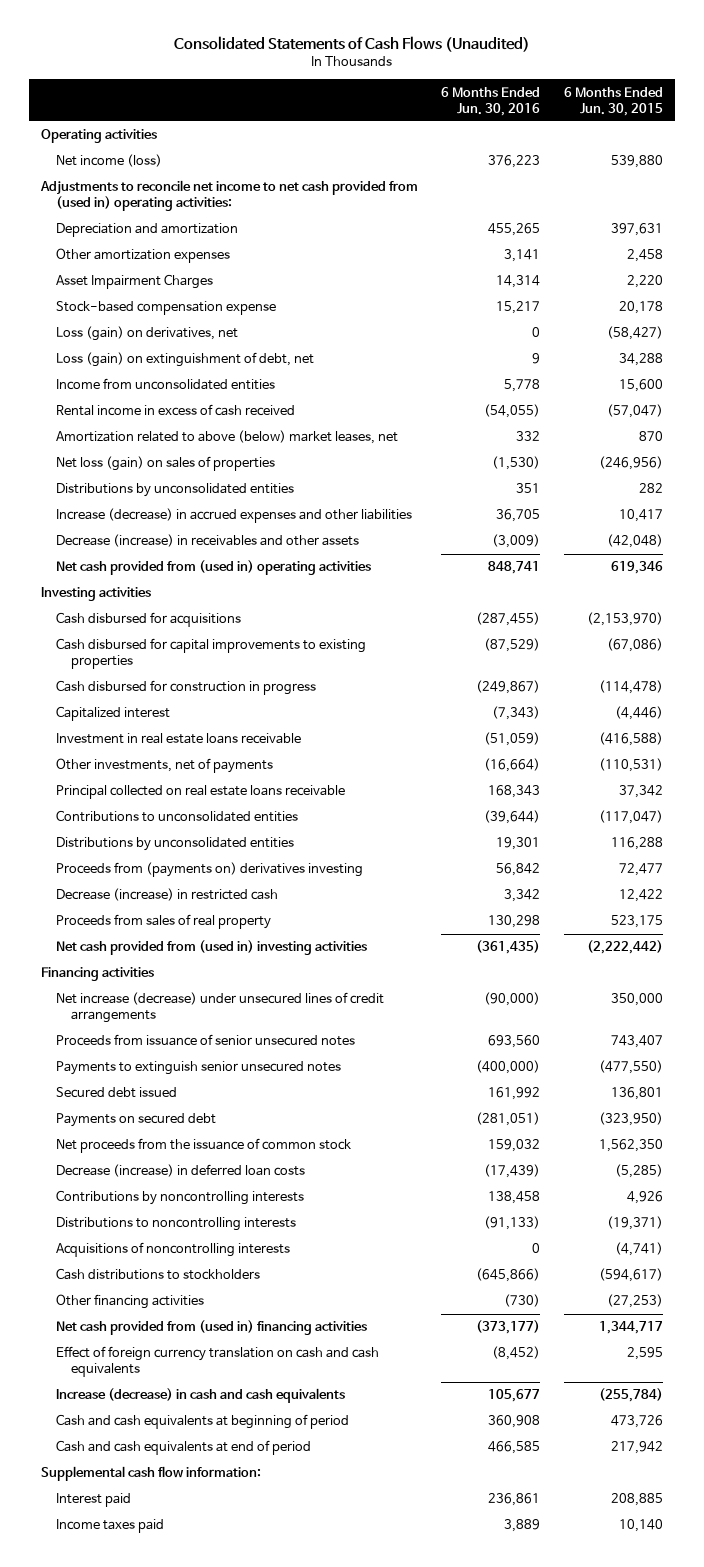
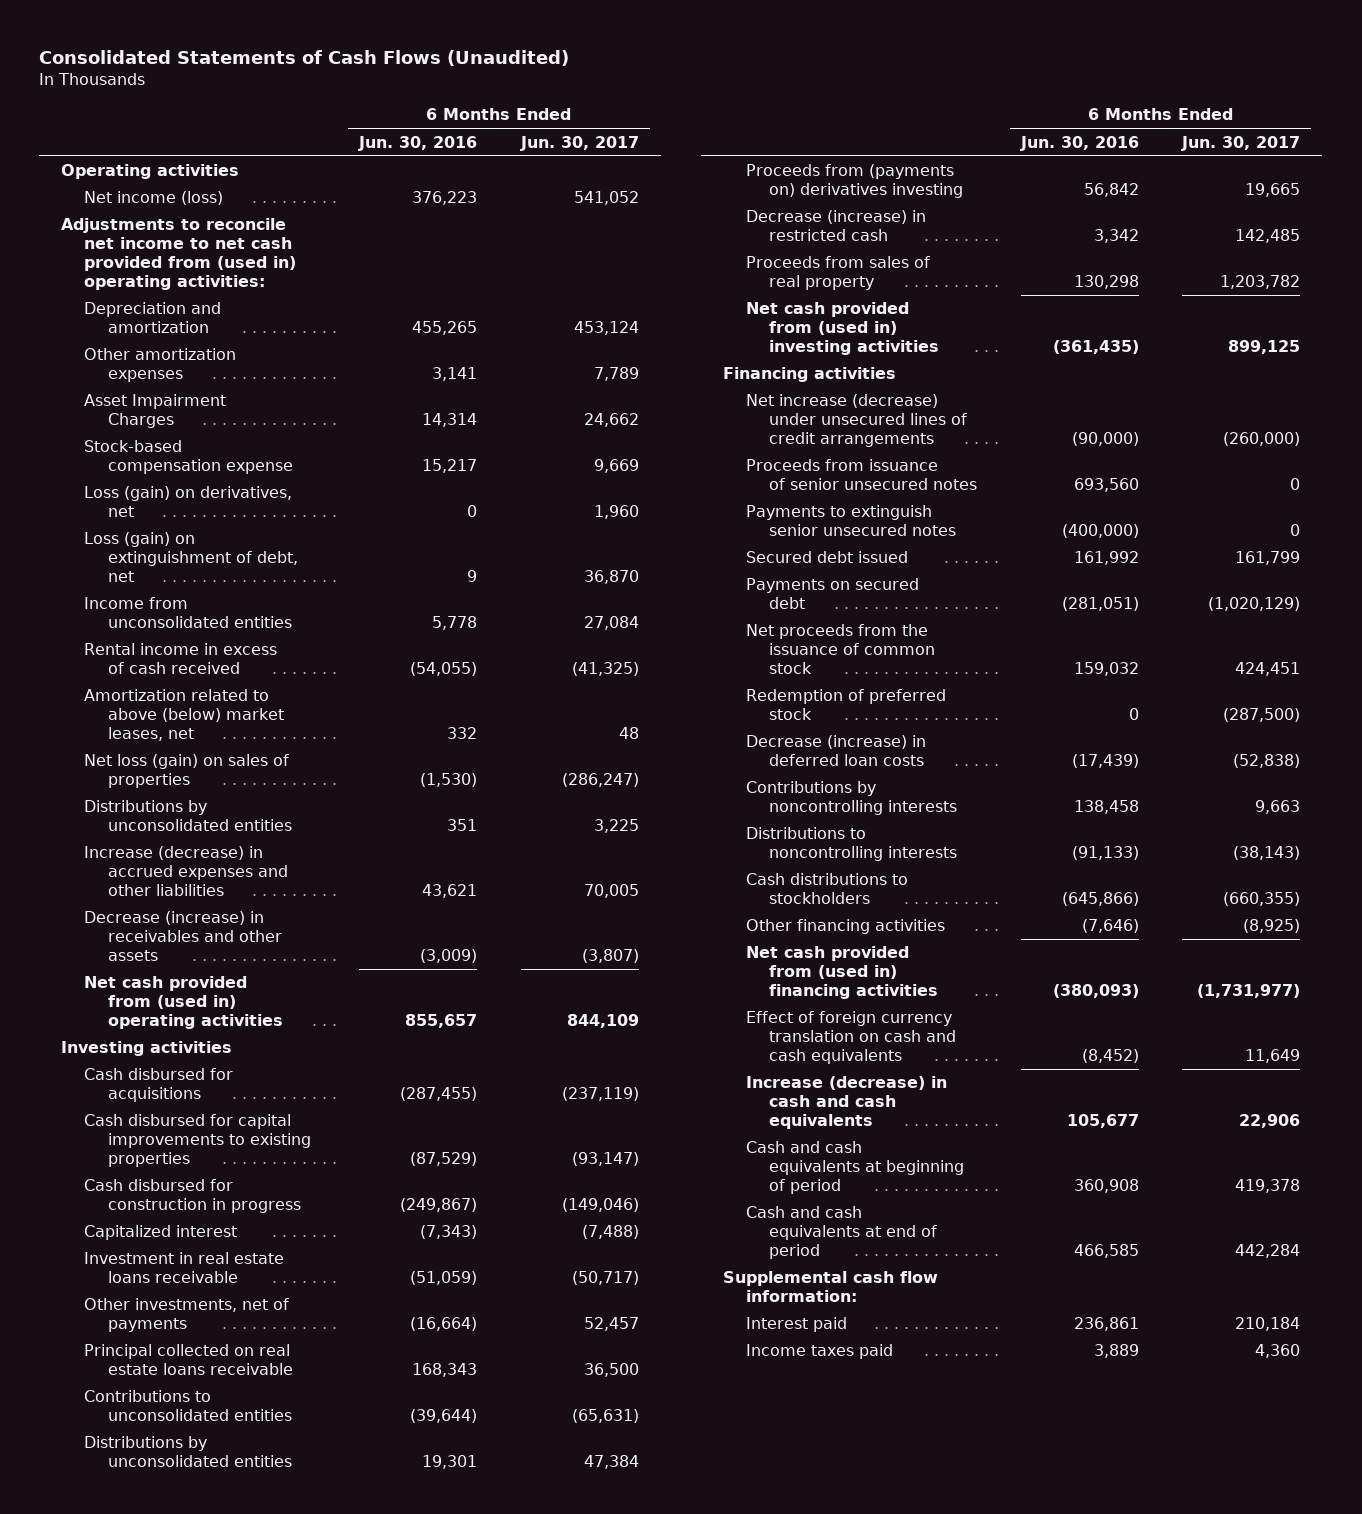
- | 6 Months Ended Jun. 30, 2016 | 6 Months Ended Jun. 30, 2015
+ | 6 Months Ended Jun. 30, 2016 | 6 Months Ended Jun. 30, 2017
- Increase (decrease) in accrued expenses and other liabilities | 36,705 | 10,417
+ Increase (decrease) in accrued expenses and other liabilities | 43,621 | 70,005
- Net cash provided from (used in) operating activities | 848,741 | 619,346
+ Net cash provided from (used in) operating activities | 855,657 | 844,109
+ Redemption of preferred stock | 0 | (287,500)
- Acquisitions of noncontrolling interests | 0 | (4,741)
- Other financing activities | (730) | (27,253)
- Net cash provided from (used in) financing activities | (373,177) | 1,344,717
+ Other financing activities | (7,646) | (8,925)
+ Net cash provided from (used in) financing activities | (380,093) | (1,731,977)

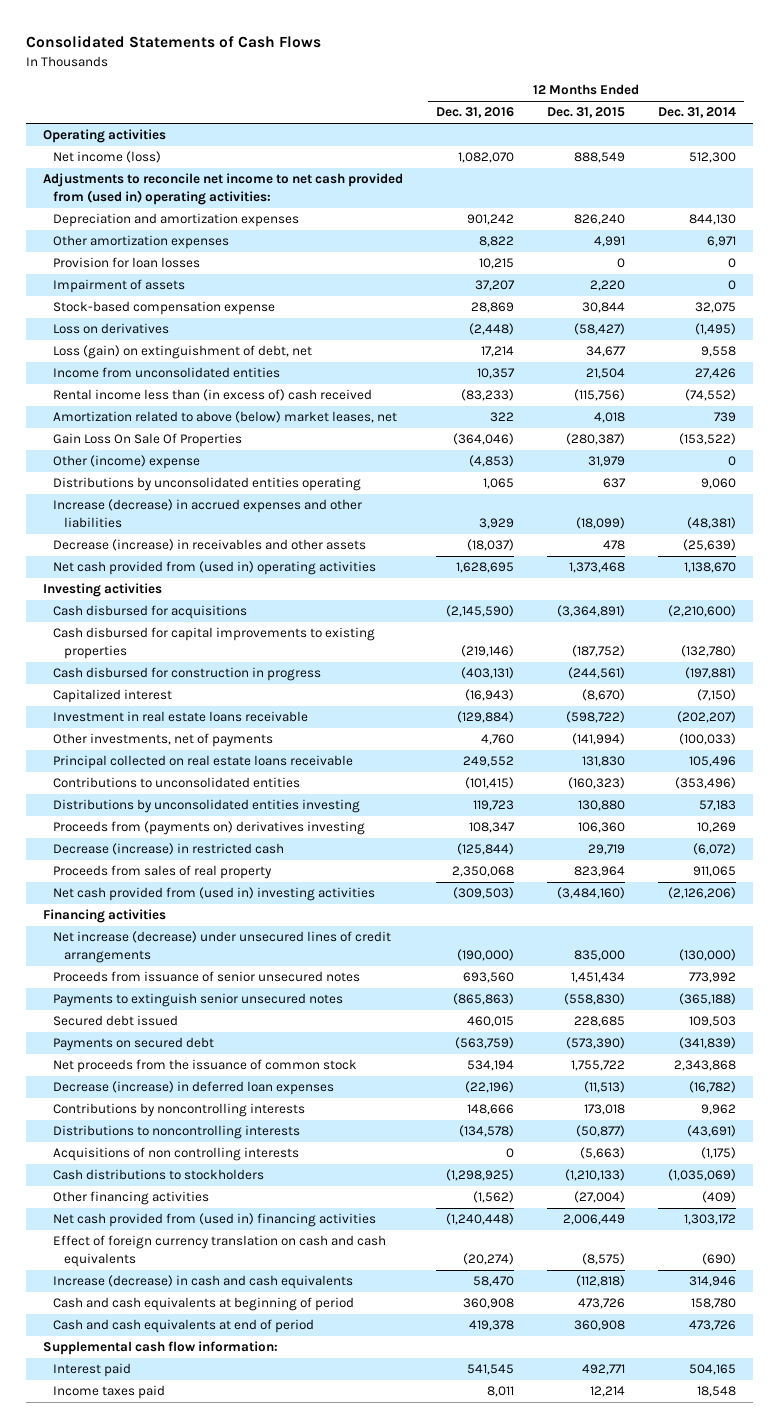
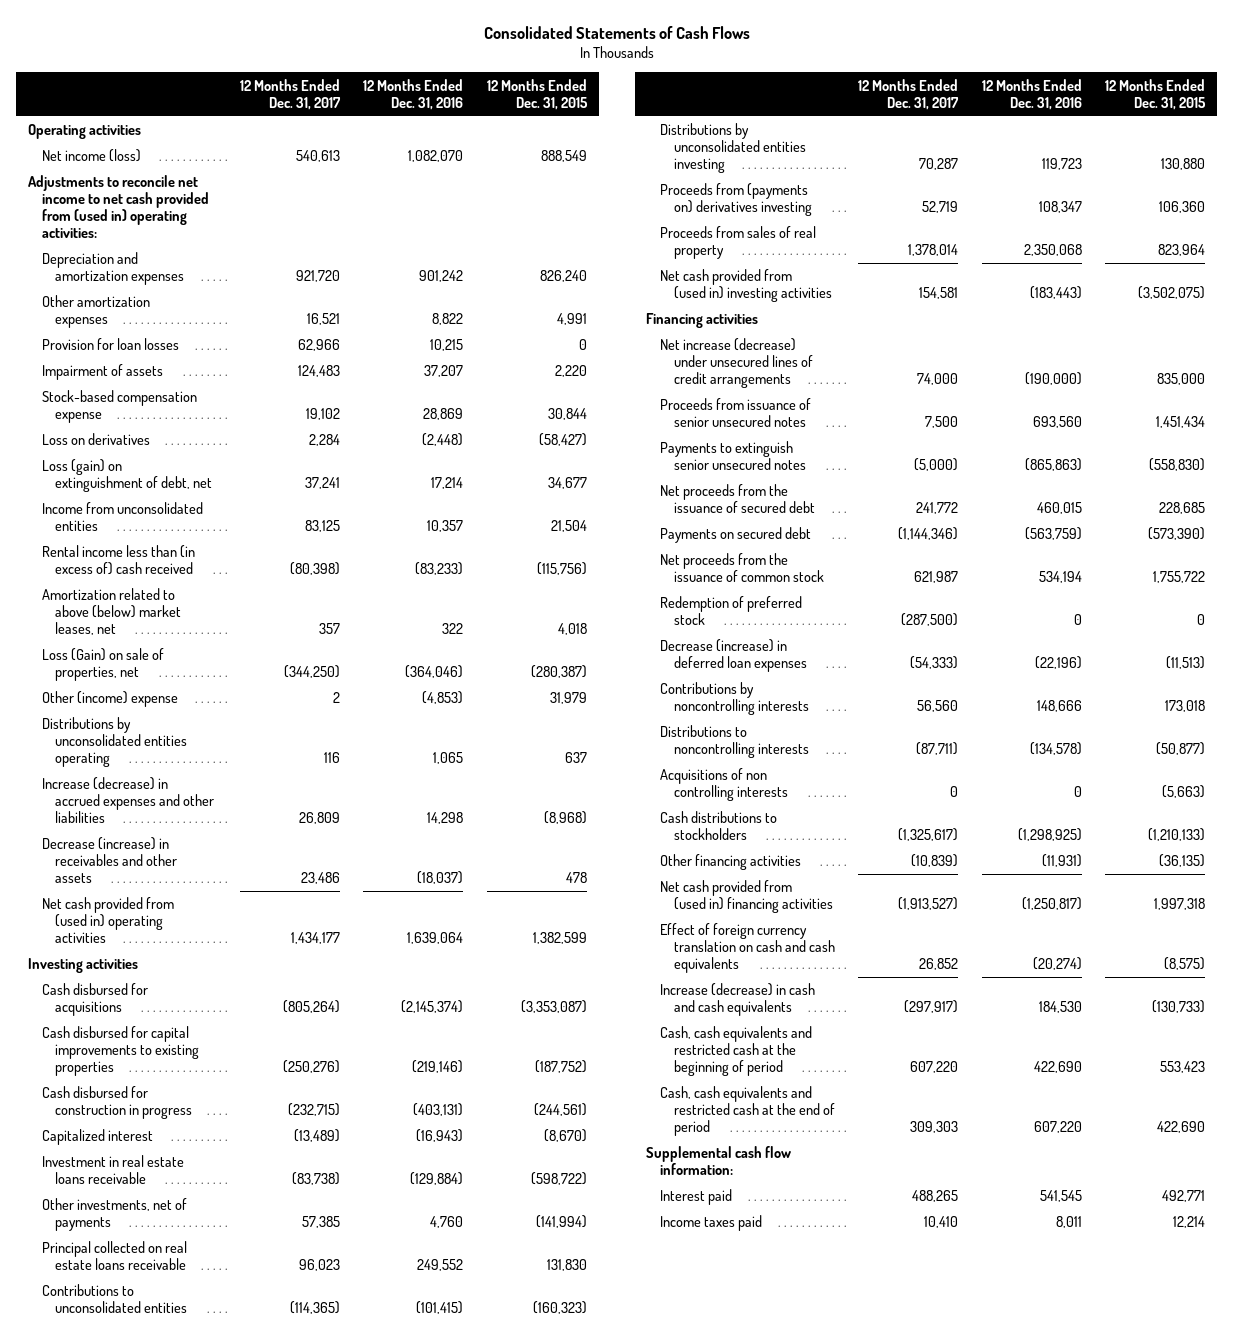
- | 12 Months Ended Dec. 31, 2016 | 12 Months Ended Dec. 31, 2015 | 12 Months Ended Dec. 31, 2014
+ | 12 Months Ended Dec. 31, 2017 | 12 Months Ended Dec. 31, 2016 | 12 Months Ended Dec. 31, 2015
- Gain Loss On Sale Of Properties | (364,046) | (280,387) | (153,522)
+ Loss (Gain) on sale of properties, net | (344,250) | (364,046) | (280,387)
- Increase (decrease) in accrued expenses and other liabilities | 3,929 | (18,099) | (48,381)
+ Increase (decrease) in accrued expenses and other liabilities | 26,809 | 14,298 | (8,968)
- Net cash provided from (used in) operating activities | 1,628,695 | 1,373,468 | 1,138,670
+ Net cash provided from (used in) operating activities | 1,434,177 | 1,639,064 | 1,382,599
- Cash disbursed for acquisitions | (2,145,590) | (3,364,891) | (2,210,600)
+ Cash disbursed for acquisitions | (805,264) | (2,145,374) | (3,353,087)
- Decrease (increase) in restricted cash | (125,844) | 29,719 | (6,072)
- Net cash provided from (used in) investing activities | (309,503) | (3,484,160) | (2,126,206)
+ Net cash provided from (used in) investing activities | 154,581 | (183,443) | (3,502,075)
- Secured debt issued | 460,015 | 228,685 | 109,503
+ Net proceeds from the issuance of secured debt | 241,772 | 460,015 | 228,685
+ Redemption of preferred stock | (287,500) | 0 | 0
- Other financing activities | (1,562) | (27,004) | (409)
- Net cash provided from (used in) financing activities | (1,240,448) | 2,006,449 | 1,303,172
+ Other financing activities | (10,839) | (11,931) | (36,135)
+ Net cash provided from (used in) financing activities | (1,913,527) | (1,250,817) | 1,997,318
- Increase (decrease) in cash and cash equivalents | 58,470 | (112,818) | 314,946
- Cash and cash equivalents at beginning of period | 360,908 | 473,726 | 158,780
- Cash and cash equivalents at end of period | 419,378 | 360,908 | 473,726
+ Increase (decrease) in cash and cash equivalents | (297,917) | 184,530 | (130,733)
+ Cash, cash equivalents and restricted cash at the beginning of period | 607,220 | 422,690 | 553,423
+ Cash, cash equivalents and restricted cash at the end of period | 309,303 | 607,220 | 422,690

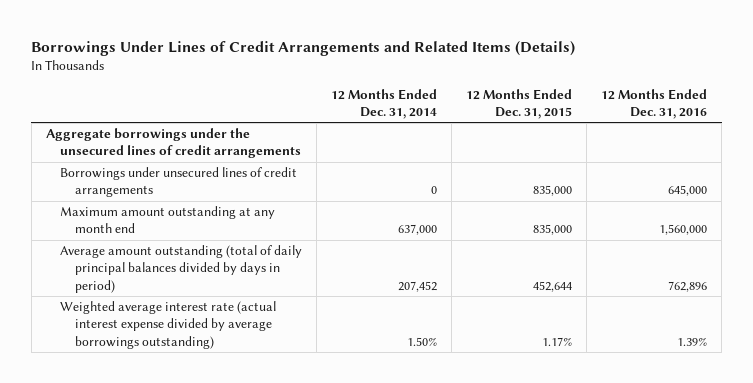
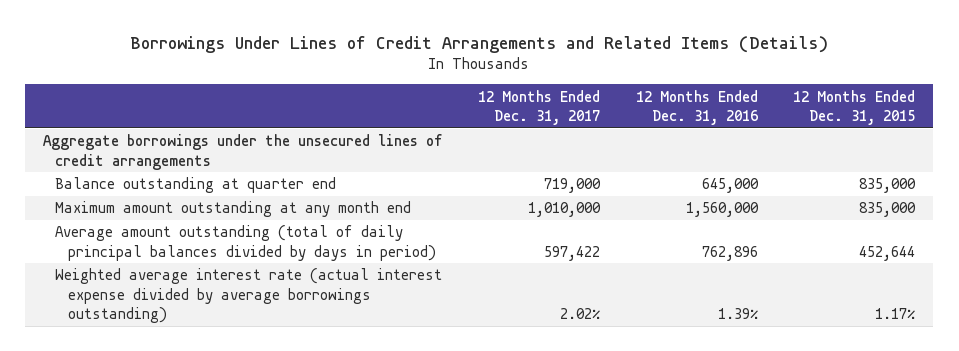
- | 12 Months Ended Dec. 31, 2014 | 12 Months Ended Dec. 31, 2015 | 12 Months Ended Dec. 31, 2016
+ | 12 Months Ended Dec. 31, 2017 | 12 Months Ended Dec. 31, 2016 | 12 Months Ended Dec. 31, 2015
- Borrowings under unsecured lines of credit arrangements | 0 | 835,000 | 645,000
+ Balance outstanding at quarter end | 719,000 | 645,000 | 835,000

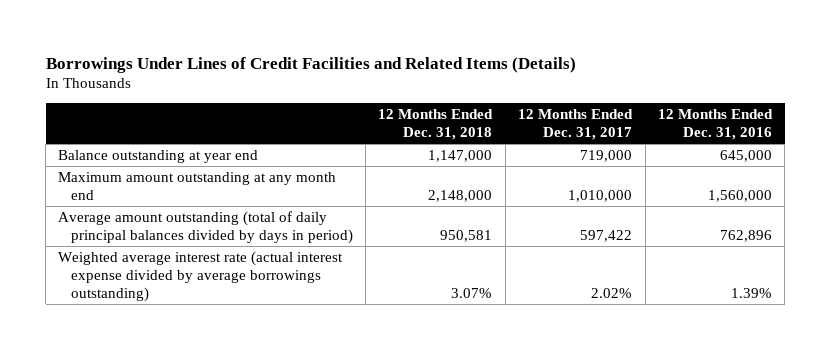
- Borrowings Under Lines of Credit Arrangements and Related Items (Details)
+ Borrowings Under Lines of Credit Facilities and Related Items (Details)
- | 12 Months Ended Dec. 31, 2017 | 12 Months Ended Dec. 31, 2016 | 12 Months Ended Dec. 31, 2015
+ | 12 Months Ended Dec. 31, 2018 | 12 Months Ended Dec. 31, 2017 | 12 Months Ended Dec. 31, 2016
- Aggregate borrowings under the unsecured lines of credit arrangements
- Balance outstanding at quarter end | 719,000 | 645,000 | 835,000
+ Balance outstanding at year end | 1,147,000 | 719,000 | 645,000

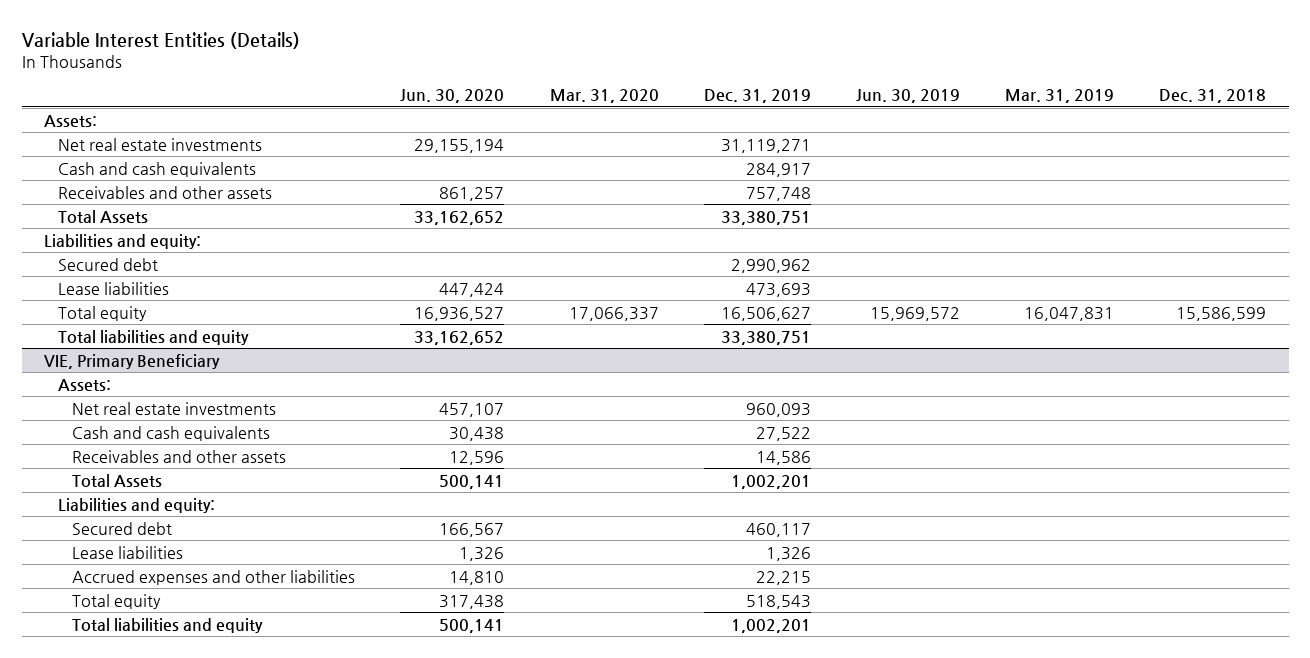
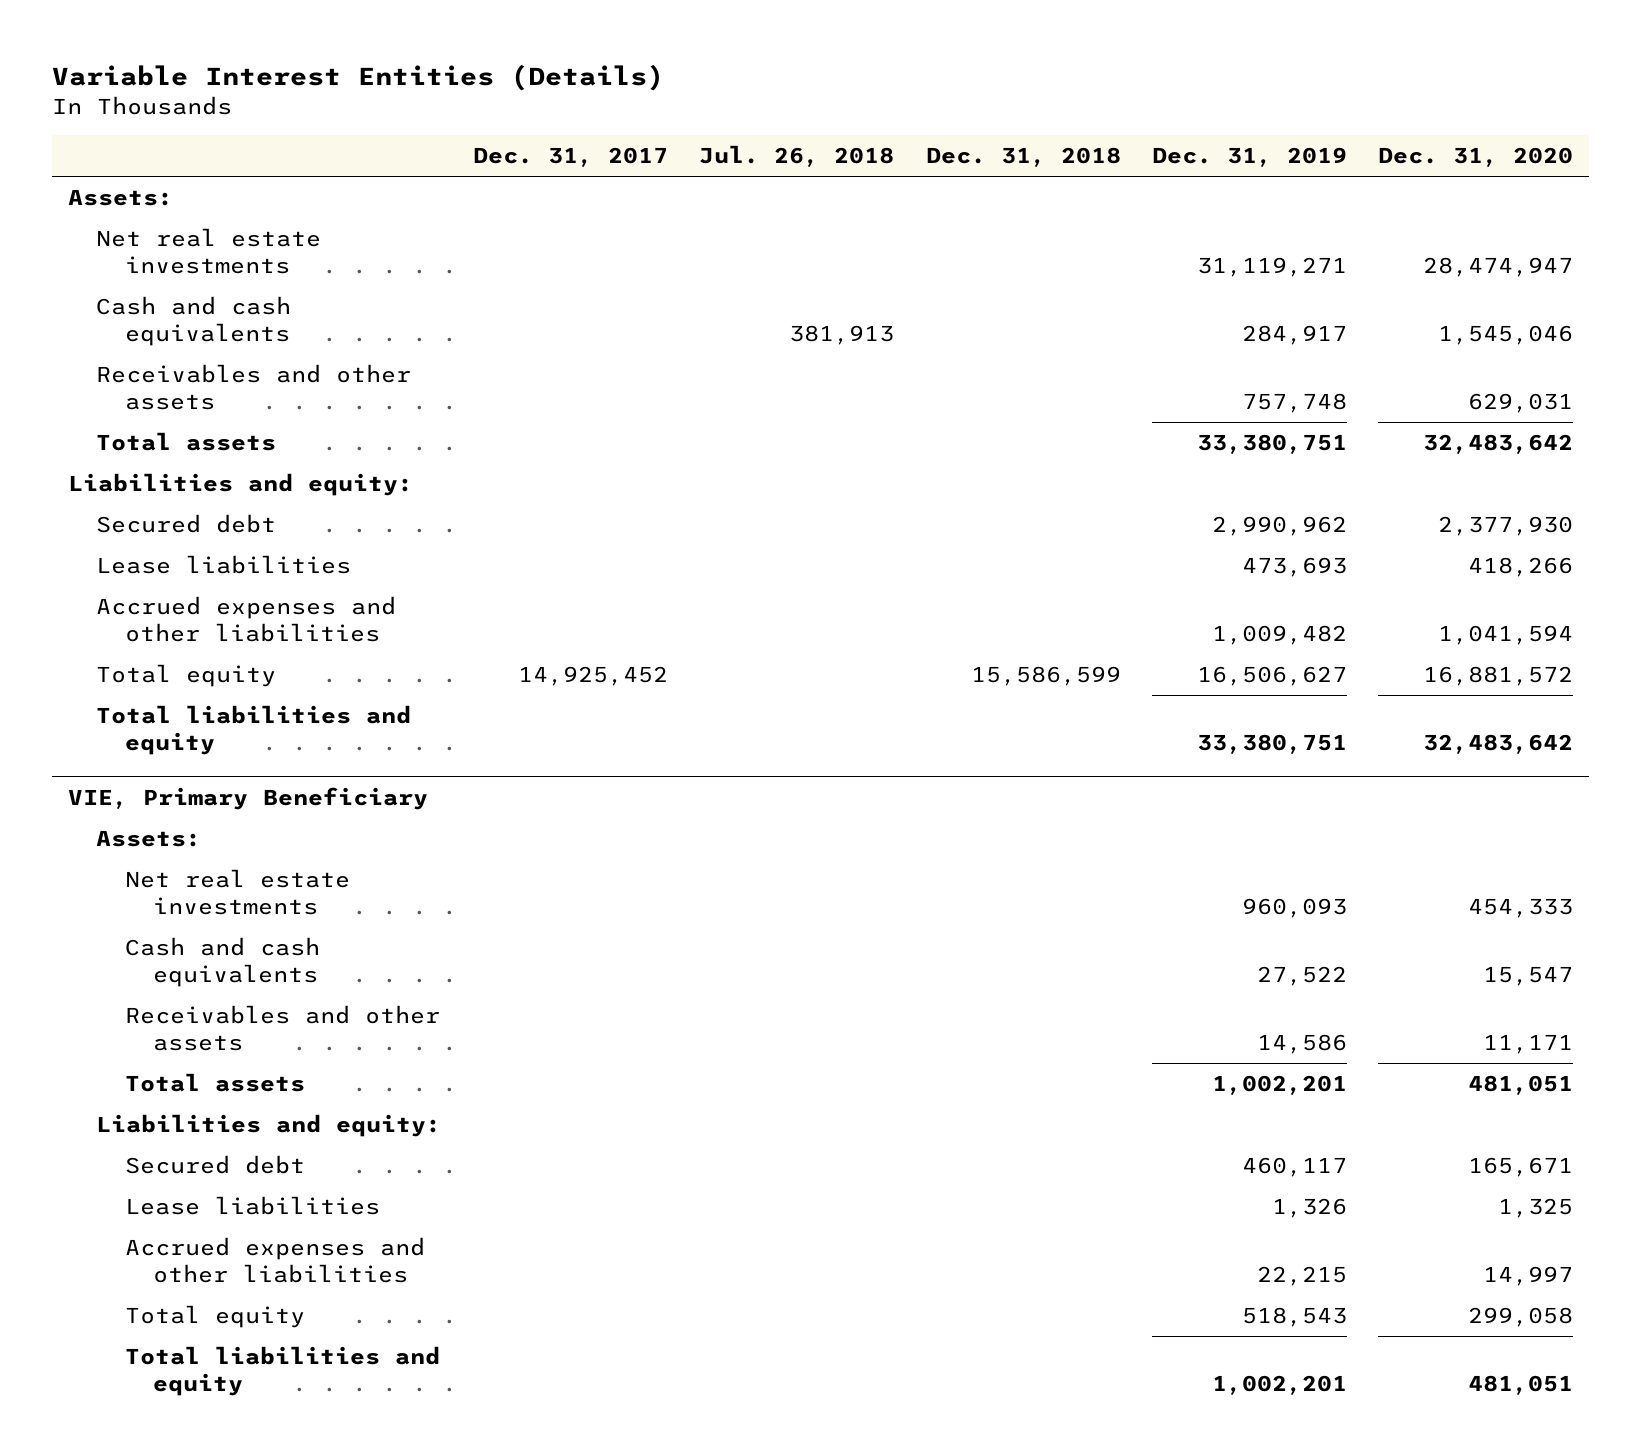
- | Jun. 30, 2020 | Mar. 31, 2020 | Dec. 31, 2019 | Jun. 30, 2019 | Mar. 31, 2019 | Dec. 31, 2018
+ | Dec. 31, 2017 | Jul. 26, 2018 | Dec. 31, 2018 | Dec. 31, 2019 | Dec. 31, 2020
- Total Assets | 33,162,652 | | 33,380,751 | | |
+ Total assets | | | | 33,380,751 | 32,483,642
+ Accrued expenses and other liabilities | | | | 1,009,482 | 1,041,594
@ VIE, Primary Beneficiary
- Total Assets | 500,141 | | 1,002,201 | | |
+ Total assets | | | | 1,002,201 | 481,051

